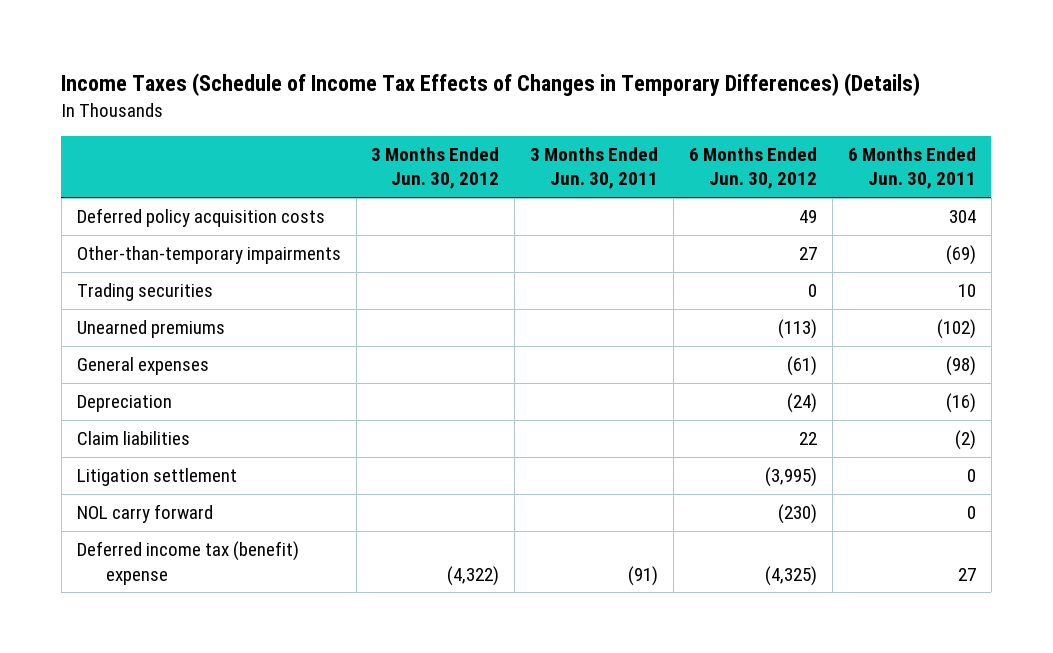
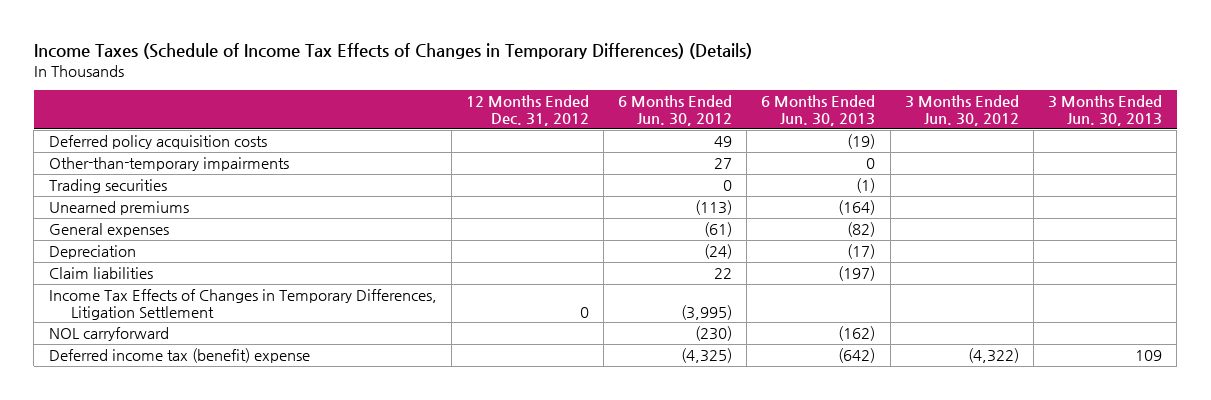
- | 3 Months Ended Jun. 30, 2012 | 3 Months Ended Jun. 30, 2011 | 6 Months Ended Jun. 30, 2012 | 6 Months Ended Jun. 30, 2011
+ | 12 Months Ended Dec. 31, 2012 | 6 Months Ended Jun. 30, 2012 | 6 Months Ended Jun. 30, 2013 | 3 Months Ended Jun. 30, 2012 | 3 Months Ended Jun. 30, 2013
- Litigation settlement | | | (3,995) | 0
- NOL carry forward | | | (230) | 0
+ Income Tax Effects of Changes in Temporary Differences, Litigation Settlement | 0 | (3,995) | | |
+ NOL carryforward | | (230) | (162) | |

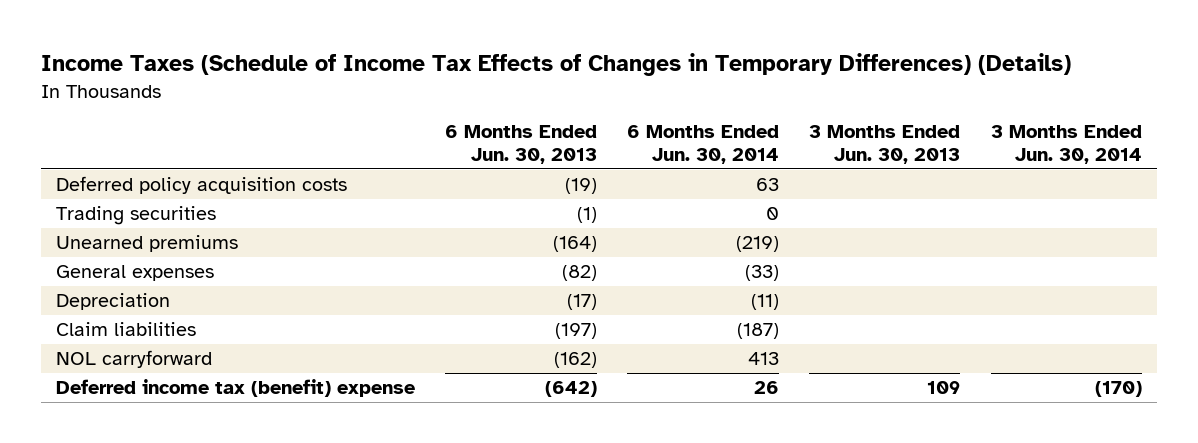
- | 12 Months Ended Dec. 31, 2012 | 6 Months Ended Jun. 30, 2012 | 6 Months Ended Jun. 30, 2013 | 3 Months Ended Jun. 30, 2012 | 3 Months Ended Jun. 30, 2013
+ | 6 Months Ended Jun. 30, 2013 | 6 Months Ended Jun. 30, 2014 | 3 Months Ended Jun. 30, 2013 | 3 Months Ended Jun. 30, 2014
- Other-than-temporary impairments | | 27 | 0 | |
- Income Tax Effects of Changes in Temporary Differences, Litigation Settlement | 0 | (3,995) | | |

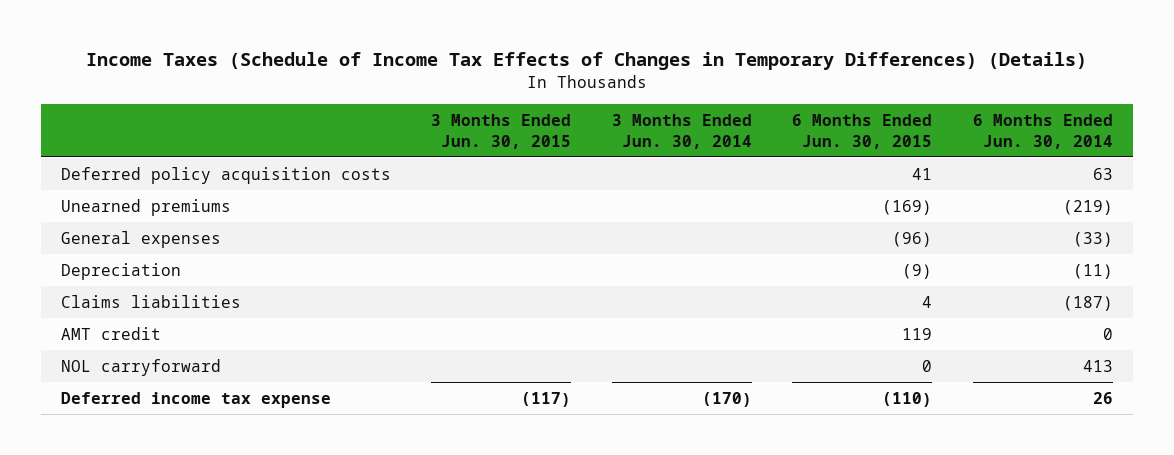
- | 6 Months Ended Jun. 30, 2013 | 6 Months Ended Jun. 30, 2014 | 3 Months Ended Jun. 30, 2013 | 3 Months Ended Jun. 30, 2014
+ | 3 Months Ended Jun. 30, 2015 | 3 Months Ended Jun. 30, 2014 | 6 Months Ended Jun. 30, 2015 | 6 Months Ended Jun. 30, 2014
- Trading securities | (1) | 0 | |
- Claim liabilities | (197) | (187) | |
+ Claims liabilities | | | 4 | (187)
+ AMT credit | | | 119 | 0
- Deferred income tax (benefit) expense | (642) | 26 | 109 | (170)
+ Deferred income tax expense | (117) | (170) | (110) | 26

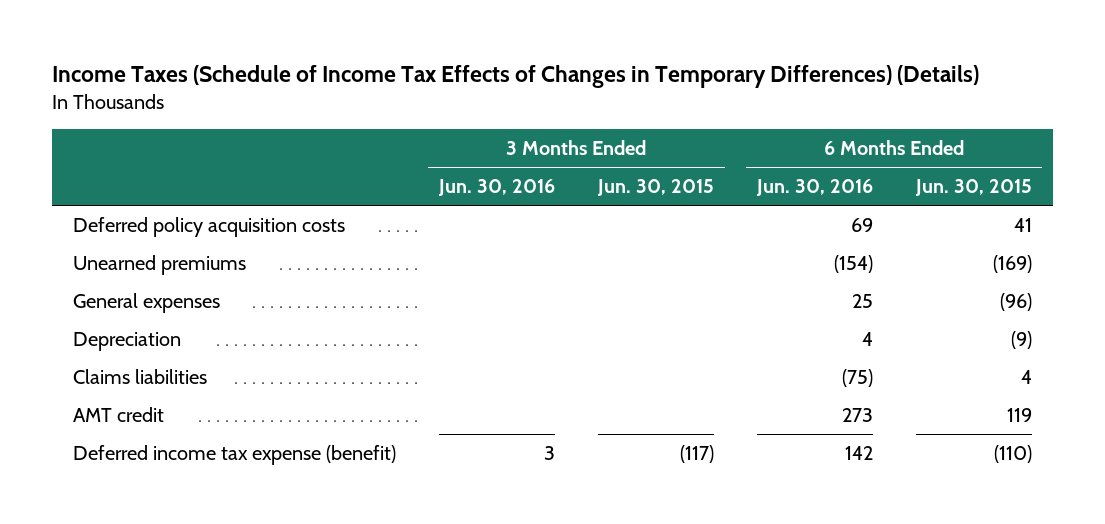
- | 3 Months Ended Jun. 30, 2015 | 3 Months Ended Jun. 30, 2014 | 6 Months Ended Jun. 30, 2015 | 6 Months Ended Jun. 30, 2014
+ | 3 Months Ended Jun. 30, 2016 | 3 Months Ended Jun. 30, 2015 | 6 Months Ended Jun. 30, 2016 | 6 Months Ended Jun. 30, 2015
- NOL carryforward | | | 0 | 413
- Deferred income tax expense | (117) | (170) | (110) | 26
+ Deferred income tax expense (benefit) | 3 | (117) | 142 | (110)

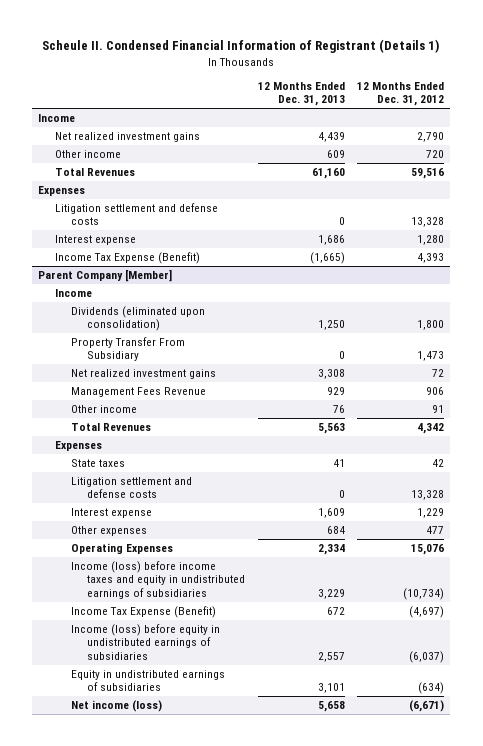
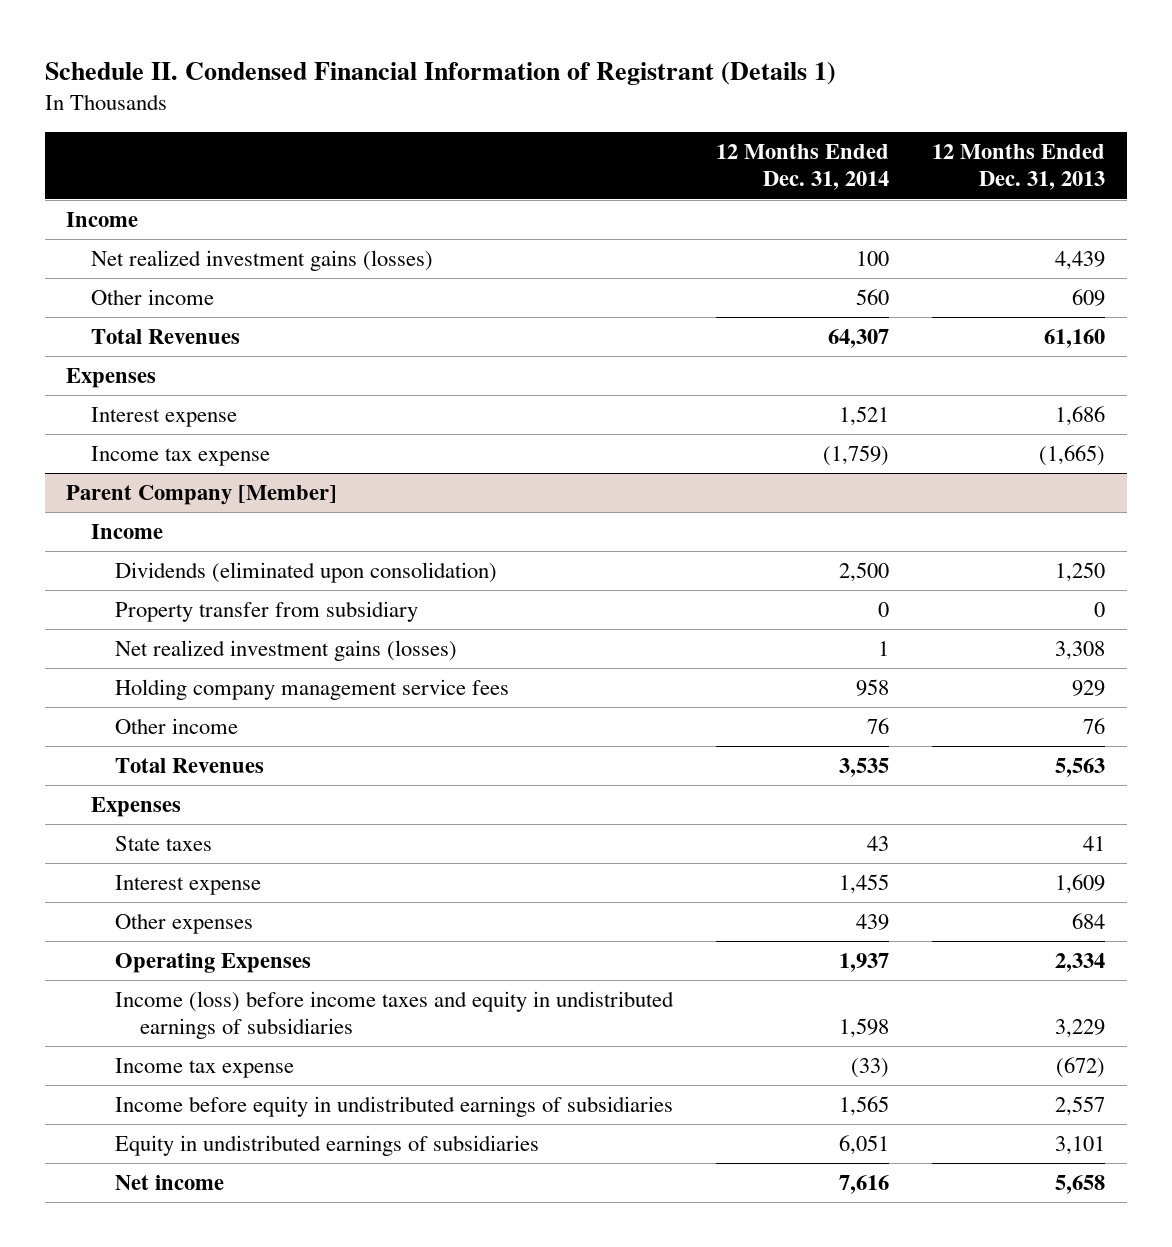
- Scheule II. Condensed Financial Information of Registrant (Details 1)
+ Schedule II. Condensed Financial Information of Registrant (Details 1)
- | 12 Months Ended Dec. 31, 2013 | 12 Months Ended Dec. 31, 2012
+ | 12 Months Ended Dec. 31, 2014 | 12 Months Ended Dec. 31, 2013
- Net realized investment gains | 4,439 | 2,790
+ Net realized investment gains (losses) | 100 | 4,439
- Litigation settlement and defense costs | 0 | 13,328
- Income Tax Expense (Benefit) | (1,665) | 4,393
+ Income tax expense | (1,759) | (1,665)
@ Parent Company [Member]
- Property Transfer From Subsidiary | 0 | 1,473
- Net realized investment gains | 3,308 | 72
- Management Fees Revenue | 929 | 906
+ Property transfer from subsidiary | 0 | 0
+ Net realized investment gains (losses) | 1 | 3,308
+ Holding company management service fees | 958 | 929
- Litigation settlement and defense costs | 0 | 13,328
- Income Tax Expense (Benefit) | 672 | (4,697)
- Income (loss) before equity in undistributed earnings of subsidiaries | 2,557 | (6,037)
+ Income tax expense | (33) | (672)
+ Income before equity in undistributed earnings of subsidiaries | 1,565 | 2,557
- Net income (loss) | 5,658 | (6,671)
+ Net income | 7,616 | 5,658

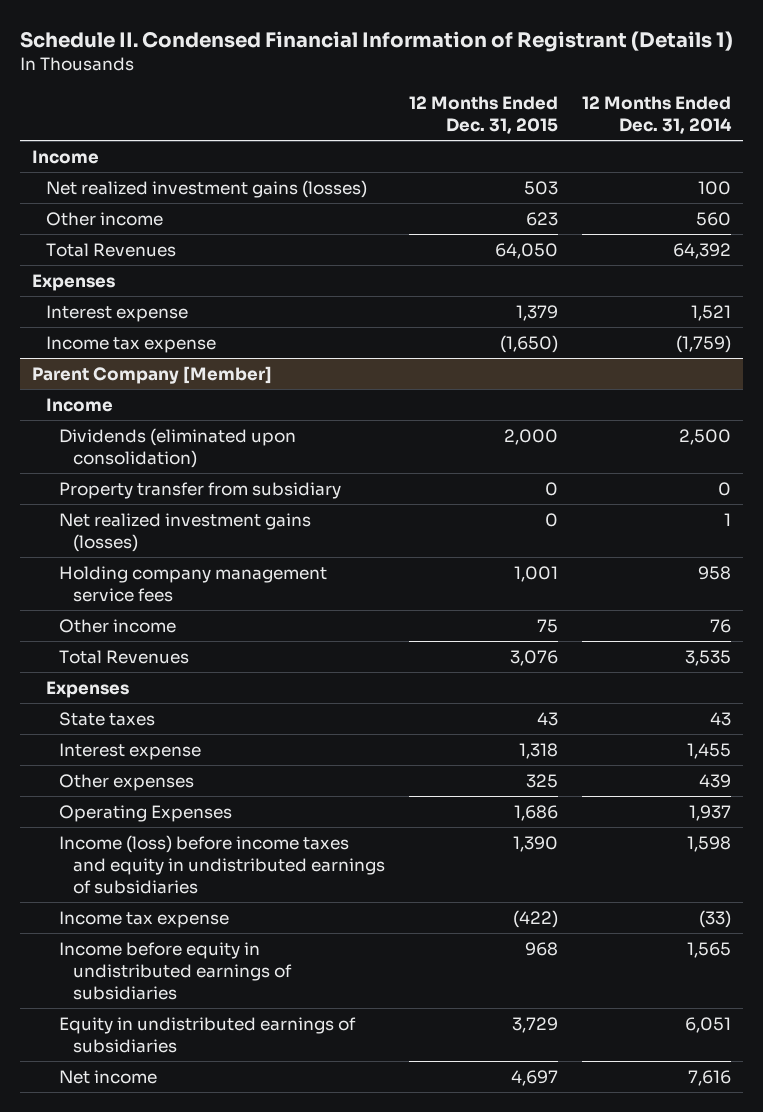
- | 12 Months Ended Dec. 31, 2014 | 12 Months Ended Dec. 31, 2013
+ | 12 Months Ended Dec. 31, 2015 | 12 Months Ended Dec. 31, 2014
- Total Revenues | 64,307 | 61,160
+ Total Revenues | 64,050 | 64,392

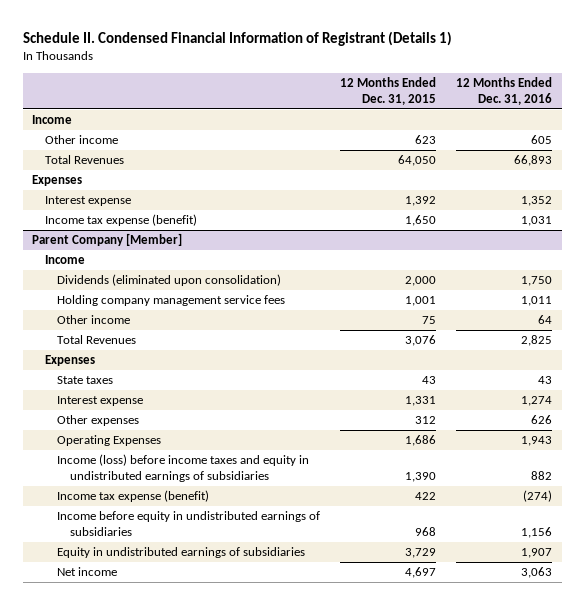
- | 12 Months Ended Dec. 31, 2015 | 12 Months Ended Dec. 31, 2014
+ | 12 Months Ended Dec. 31, 2015 | 12 Months Ended Dec. 31, 2016
- Net realized investment gains (losses) | 503 | 100
- Interest expense | 1,379 | 1,521
- Income tax expense | (1,650) | (1,759)
+ Interest expense | 1,392 | 1,352
+ Income tax expense (benefit) | 1,650 | 1,031
@ Parent Company [Member]
- Property transfer from subsidiary | 0 | 0
- Net realized investment gains (losses) | 0 | 1
- Interest expense | 1,318 | 1,455
- Other expenses | 325 | 439
+ Interest expense | 1,331 | 1,274
+ Other expenses | 312 | 626
- Income tax expense | (422) | (33)
+ Income tax expense (benefit) | 422 | (274)

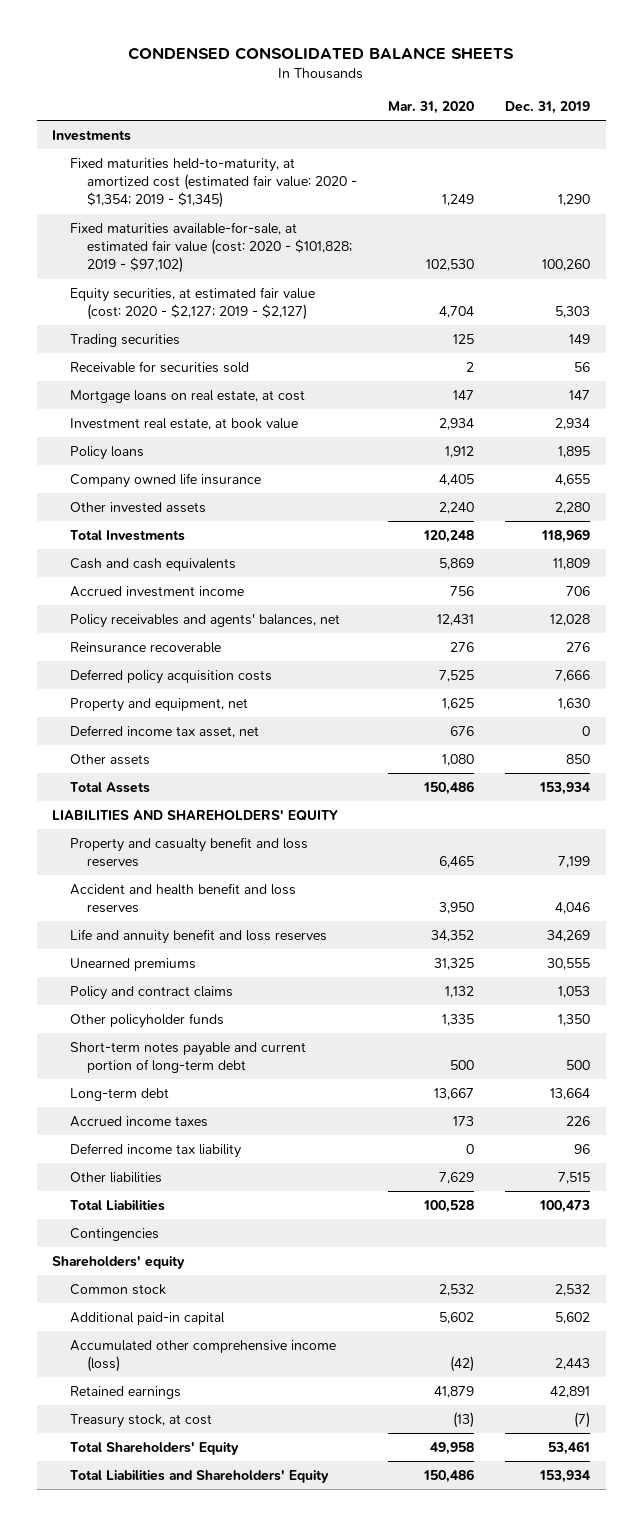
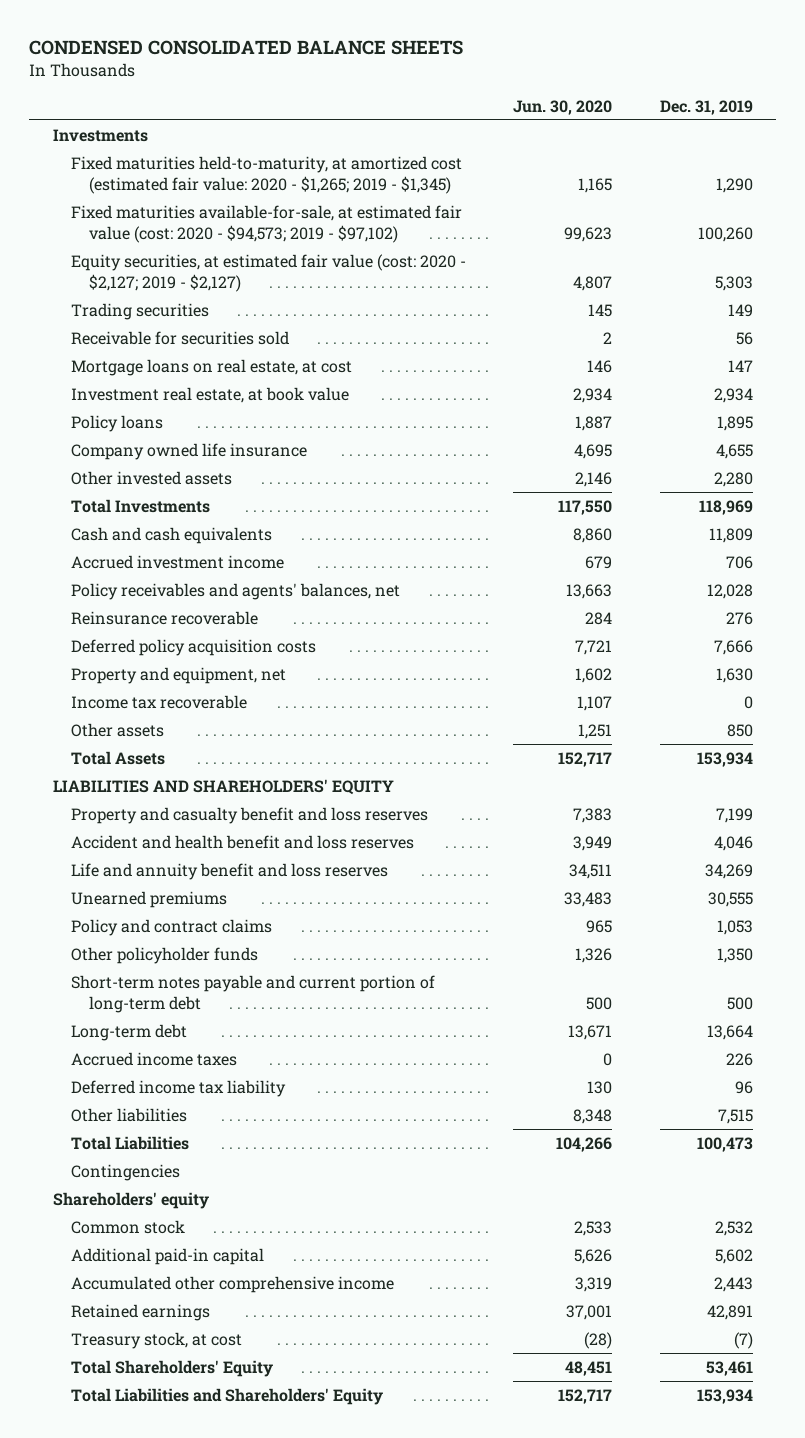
- | Mar. 31, 2020 | Dec. 31, 2019
+ | Jun. 30, 2020 | Dec. 31, 2019
- Fixed maturities held-to-maturity, at amortized cost (estimated fair value: 2020 - $1,354; 2019 - $1,345) | 1,249 | 1,290
- Fixed maturities available-for-sale, at estimated fair value (cost: 2020 - $101,828; 2019 - $97,102) | 102,530 | 100,260
+ Fixed maturities held-to-maturity, at amortized cost (estimated fair value: 2020 - $1,265; 2019 - $1,345) | 1,165 | 1,290
+ Fixed maturities available-for-sale, at estimated fair value (cost: 2020 - $94,573; 2019 - $97,102) | 99,623 | 100,260
- Deferred income tax asset, net | 676 | 0
+ Income tax recoverable | 1,107 | 0
- Accumulated other comprehensive income (loss) | (42) | 2,443
+ Accumulated other comprehensive income | 3,319 | 2,443

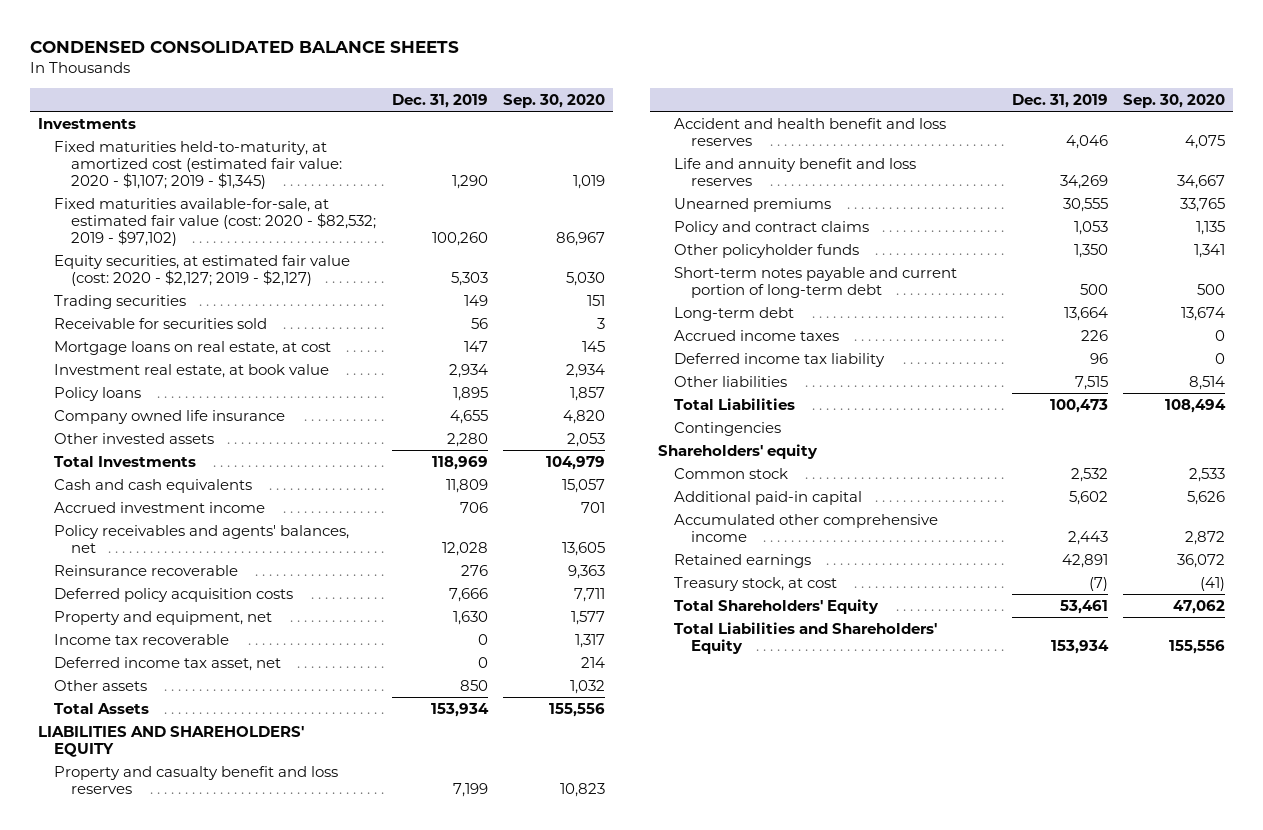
- | Jun. 30, 2020 | Dec. 31, 2019
+ | Dec. 31, 2019 | Sep. 30, 2020
- Fixed maturities held-to-maturity, at amortized cost (estimated fair value: 2020 - $1,265; 2019 - $1,345) | 1,165 | 1,290
- Fixed maturities available-for-sale, at estimated fair value (cost: 2020 - $94,573; 2019 - $97,102) | 99,623 | 100,260
+ Fixed maturities held-to-maturity, at amortized cost (estimated fair value: 2020 - $1,107; 2019 - $1,345) | 1,290 | 1,019
+ Fixed maturities available-for-sale, at estimated fair value (cost: 2020 - $82,532; 2019 - $97,102) | 100,260 | 86,967
+ Deferred income tax asset, net | 0 | 214

